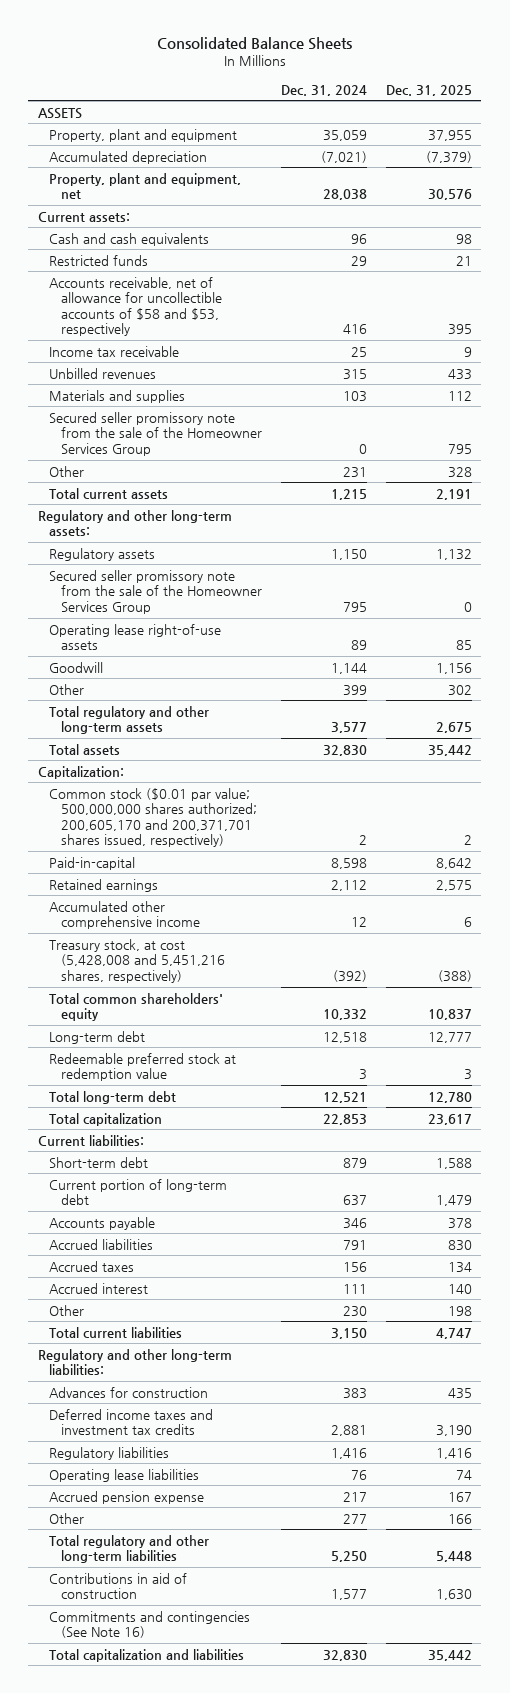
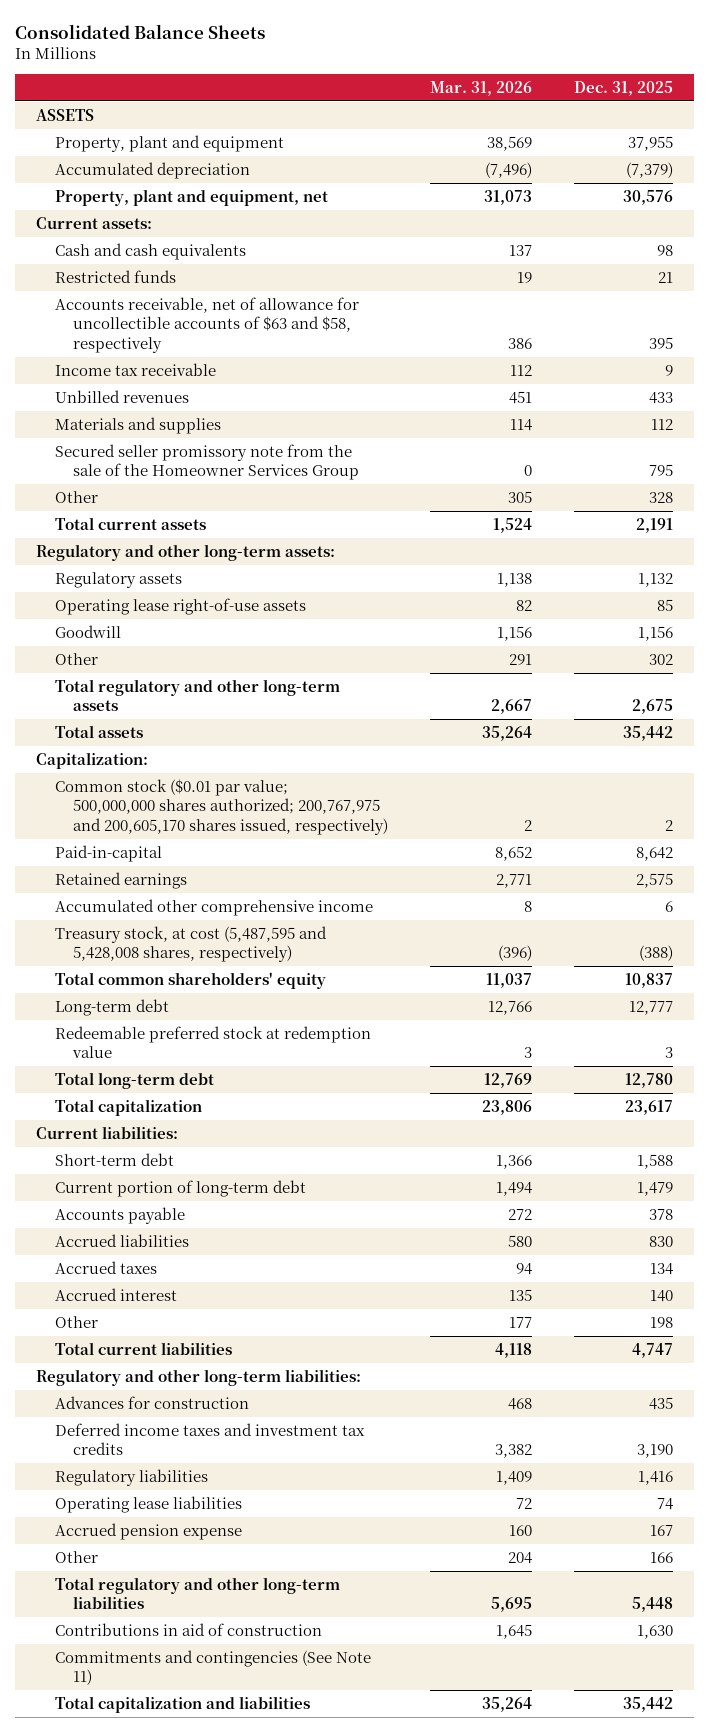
- | Dec. 31, 2024 | Dec. 31, 2025
+ | Mar. 31, 2026 | Dec. 31, 2025
- Accounts receivable, net of allowance for uncollectible accounts of $58 and $53, respectively | 416 | 395
+ Accounts receivable, net of allowance for uncollectible accounts of $63 and $58, respectively | 386 | 395
- Secured seller promissory note from the sale of the Homeowner Services Group | 795 | 0
- Common stock ($0.01 par value; 500,000,000 shares authorized; 200,605,170 and 200,371,701 shares issued, respectively) | 2 | 2
+ Common stock ($0.01 par value; 500,000,000 shares authorized; 200,767,975 and 200,605,170 shares issued, respectively) | 2 | 2
- Treasury stock, at cost (5,428,008 and 5,451,216 shares, respectively) | (392) | (388)
+ Treasury stock, at cost (5,487,595 and 5,428,008 shares, respectively) | (396) | (388)
- Commitments and contingencies (See Note 16)
+ Commitments and contingencies (See Note 11)

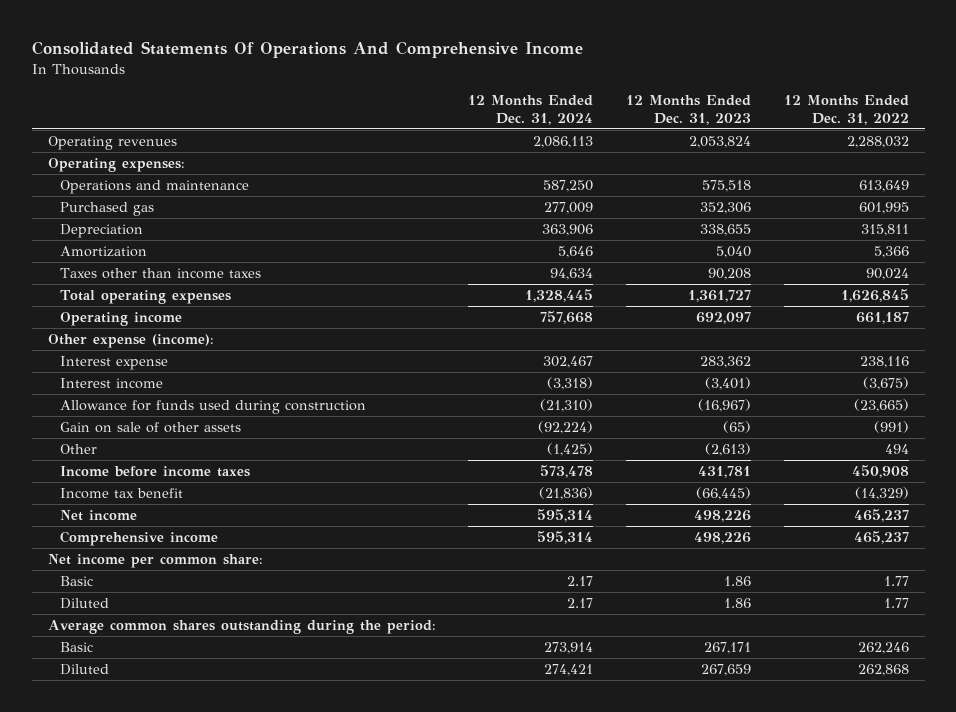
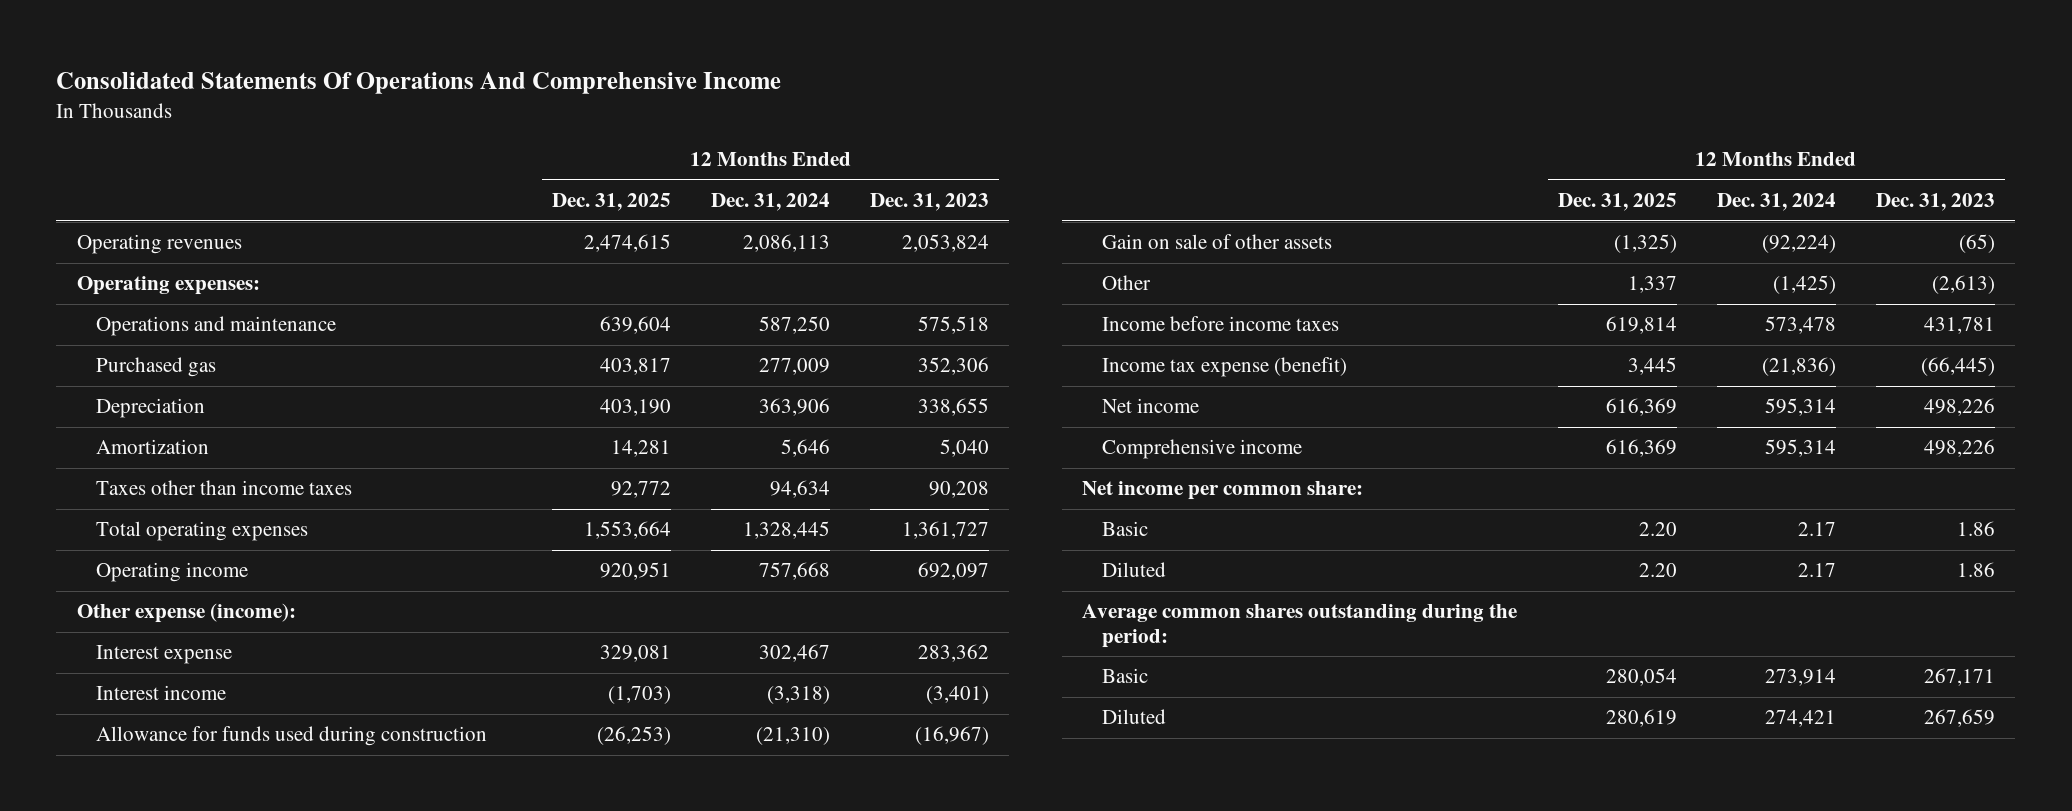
- | 12 Months Ended Dec. 31, 2024 | 12 Months Ended Dec. 31, 2023 | 12 Months Ended Dec. 31, 2022
+ | 12 Months Ended Dec. 31, 2025 | 12 Months Ended Dec. 31, 2024 | 12 Months Ended Dec. 31, 2023
- Income tax benefit | (21,836) | (66,445) | (14,329)
+ Income tax expense (benefit) | 3,445 | (21,836) | (66,445)

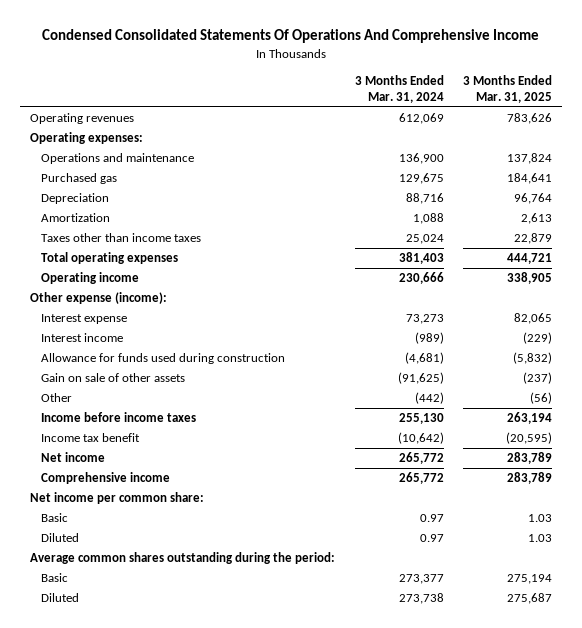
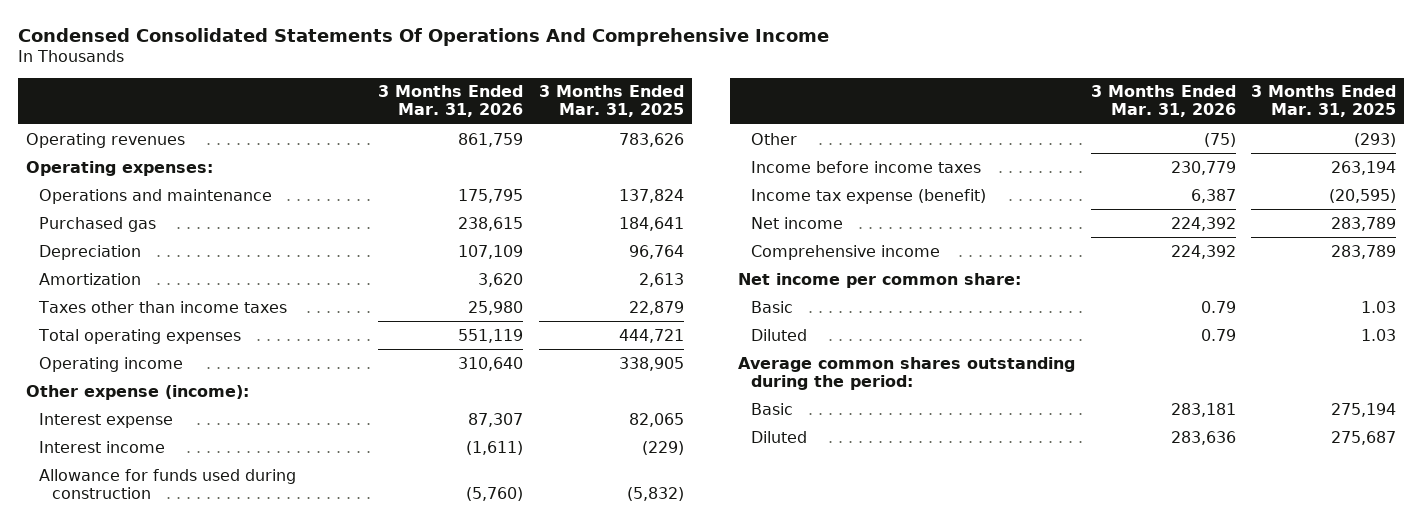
- | 3 Months Ended Mar. 31, 2024 | 3 Months Ended Mar. 31, 2025
+ | 3 Months Ended Mar. 31, 2026 | 3 Months Ended Mar. 31, 2025
- Gain on sale of other assets | (91,625) | (237)
- Other | (442) | (56)
+ Other | (75) | (293)
- Income tax benefit | (10,642) | (20,595)
+ Income tax expense (benefit) | 6,387 | (20,595)

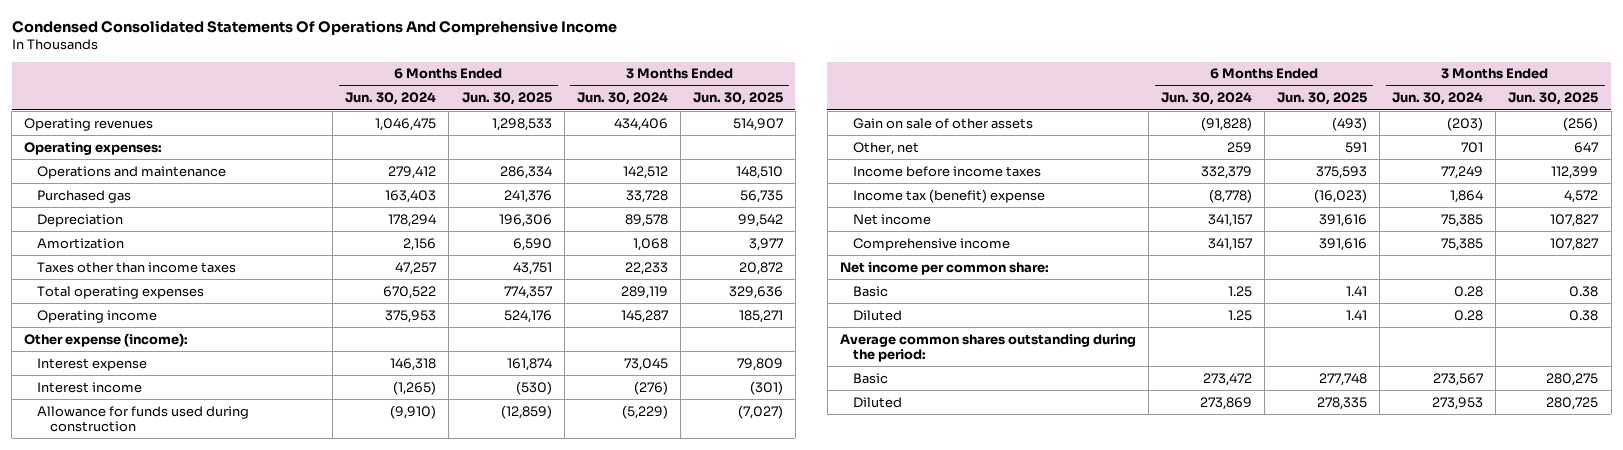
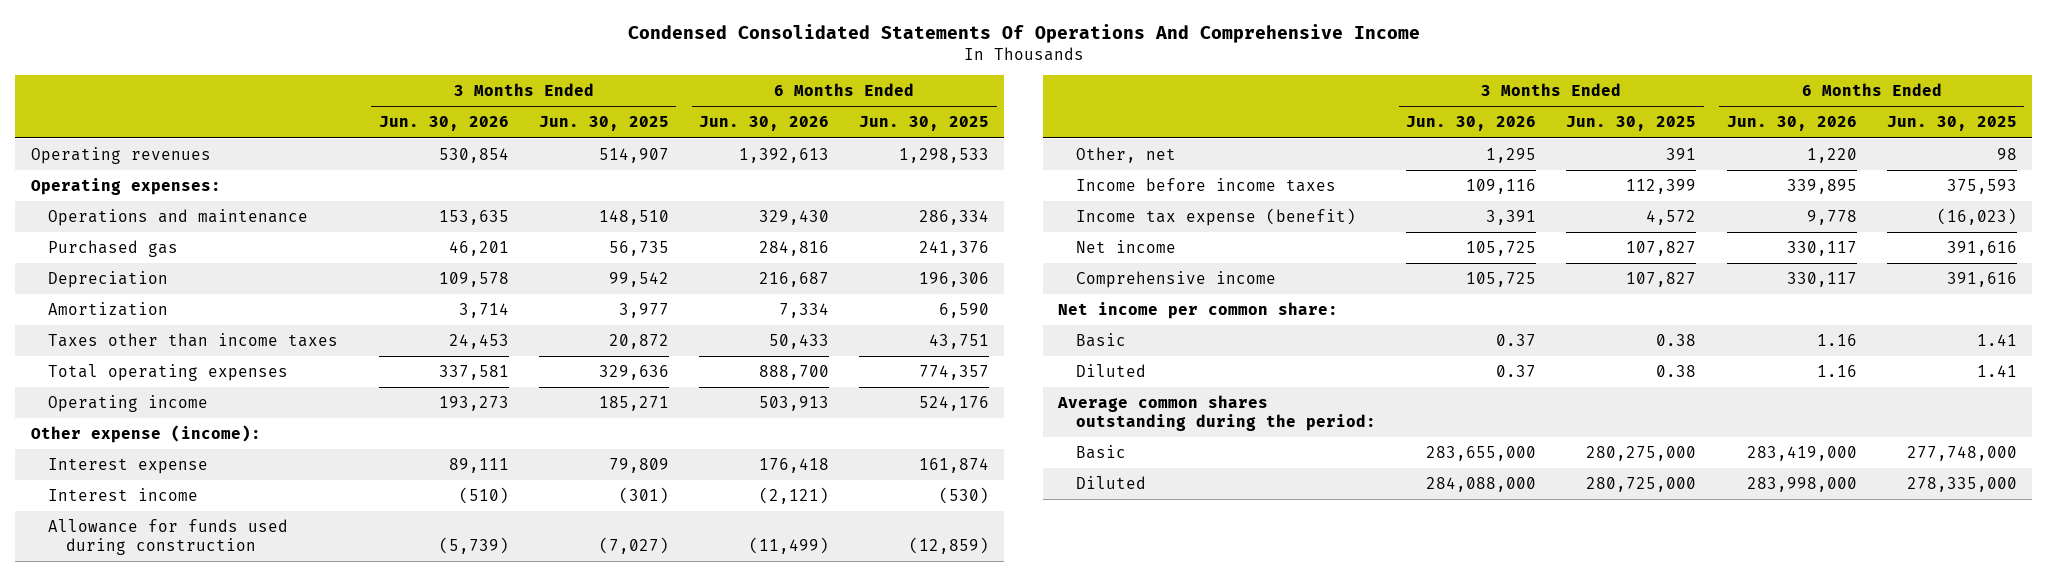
- | 6 Months Ended Jun. 30, 2024 | 6 Months Ended Jun. 30, 2025 | 3 Months Ended Jun. 30, 2024 | 3 Months Ended Jun. 30, 2025
+ | 3 Months Ended Jun. 30, 2026 | 3 Months Ended Jun. 30, 2025 | 6 Months Ended Jun. 30, 2026 | 6 Months Ended Jun. 30, 2025
- Gain on sale of other assets | (91,828) | (493) | (203) | (256)
- Other, net | 259 | 591 | 701 | 647
+ Other, net | 1,295 | 391 | 1,220 | 98
- Income tax (benefit) expense | (8,778) | (16,023) | 1,864 | 4,572
+ Income tax expense (benefit) | 3,391 | 4,572 | 9,778 | (16,023)
- Basic | 273,472 | 277,748 | 273,567 | 280,275
- Diluted | 273,869 | 278,335 | 273,953 | 280,725
+ Basic | 283,655,000 | 280,275,000 | 283,419,000 | 277,748,000
+ Diluted | 284,088,000 | 280,725,000 | 283,998,000 | 278,335,000

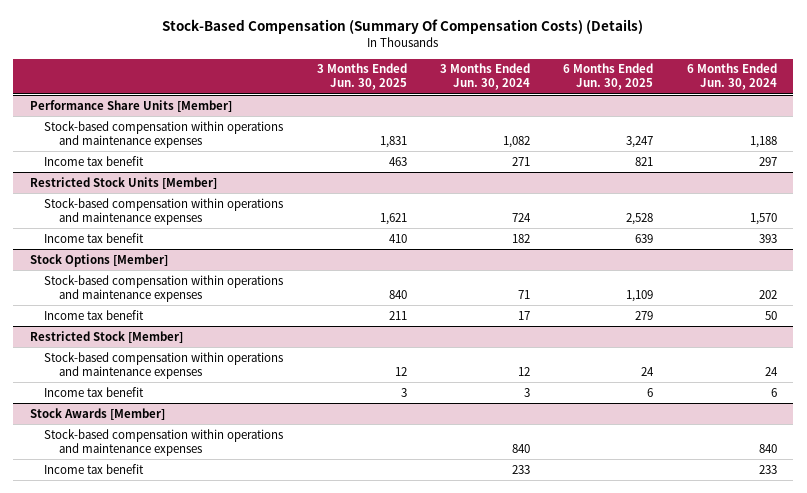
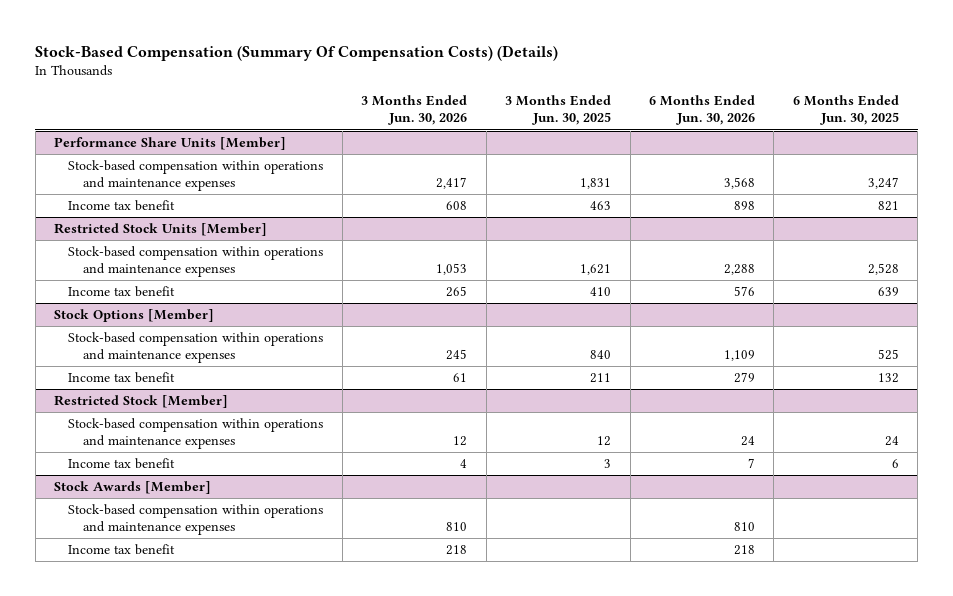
- | 3 Months Ended Jun. 30, 2025 | 3 Months Ended Jun. 30, 2024 | 6 Months Ended Jun. 30, 2025 | 6 Months Ended Jun. 30, 2024
+ | 3 Months Ended Jun. 30, 2026 | 3 Months Ended Jun. 30, 2025 | 6 Months Ended Jun. 30, 2026 | 6 Months Ended Jun. 30, 2025
@ Stock Options [Member]
- Stock-based compensation within operations and maintenance expenses | 840 | 71 | 1,109 | 202
- Income tax benefit | 211 | 17 | 279 | 50
+ Stock-based compensation within operations and maintenance expenses | 245 | 840 | 1,109 | 525
+ Income tax benefit | 61 | 211 | 279 | 132

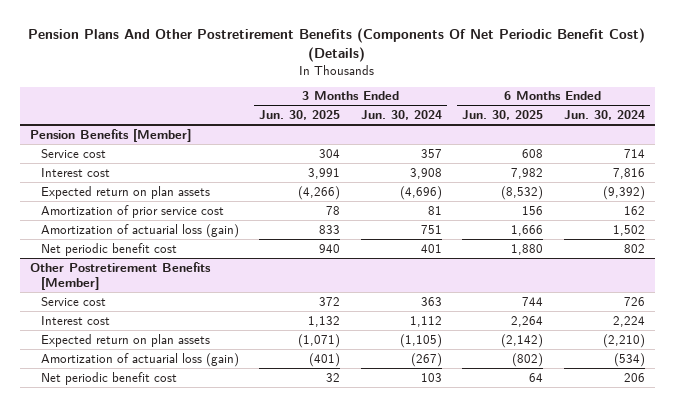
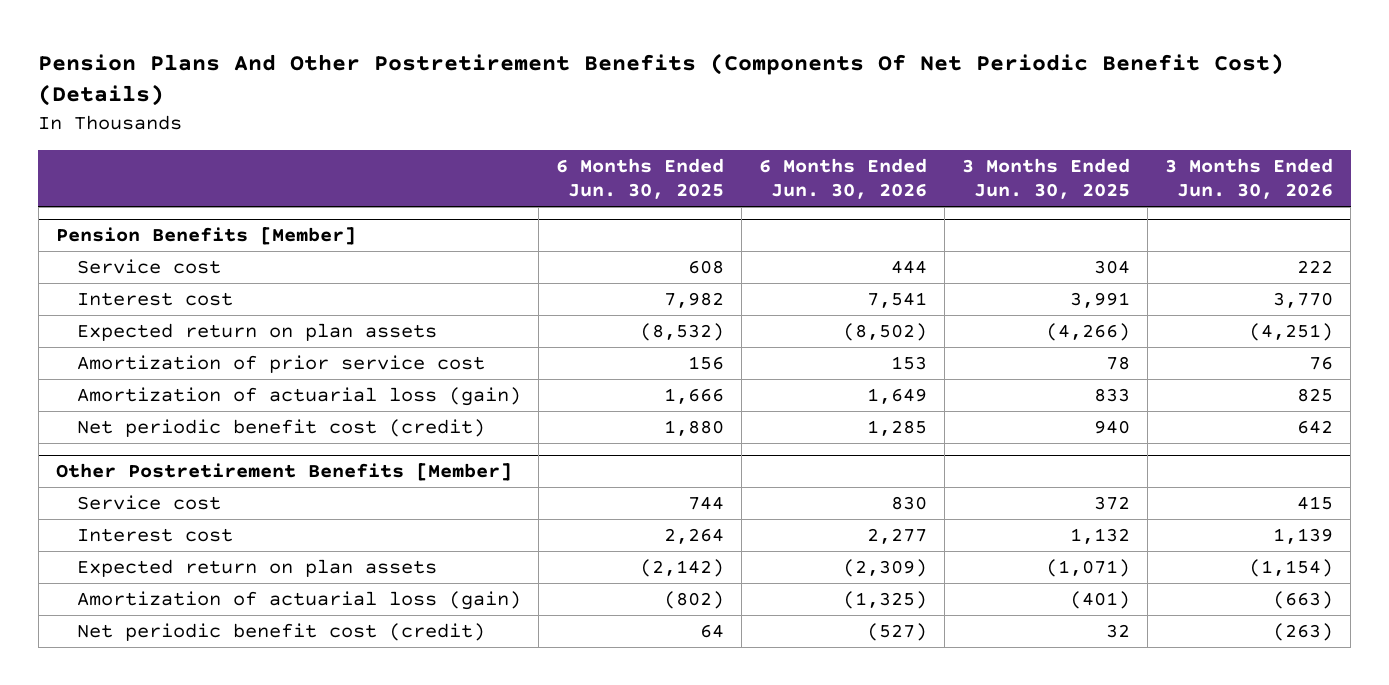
- | 3 Months Ended Jun. 30, 2025 | 3 Months Ended Jun. 30, 2024 | 6 Months Ended Jun. 30, 2025 | 6 Months Ended Jun. 30, 2024
+ | 6 Months Ended Jun. 30, 2025 | 6 Months Ended Jun. 30, 2026 | 3 Months Ended Jun. 30, 2025 | 3 Months Ended Jun. 30, 2026
@ Pension Benefits [Member]
- Net periodic benefit cost | 940 | 401 | 1,880 | 802
+ Net periodic benefit cost (credit) | 1,880 | 1,285 | 940 | 642
@ Other Postretirement Benefits [Member]
- Net periodic benefit cost | 32 | 103 | 64 | 206
+ Net periodic benefit cost (credit) | 64 | (527) | 32 | (263)

